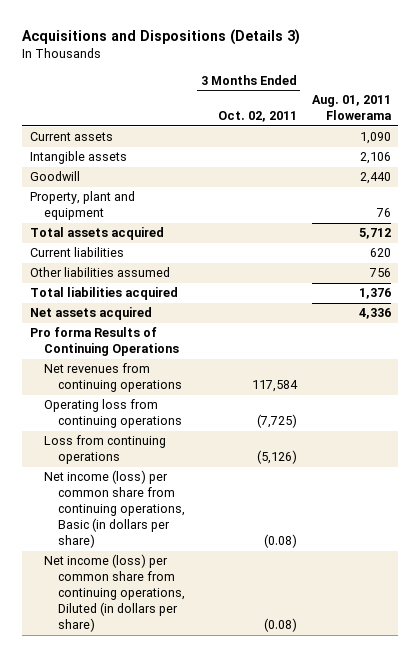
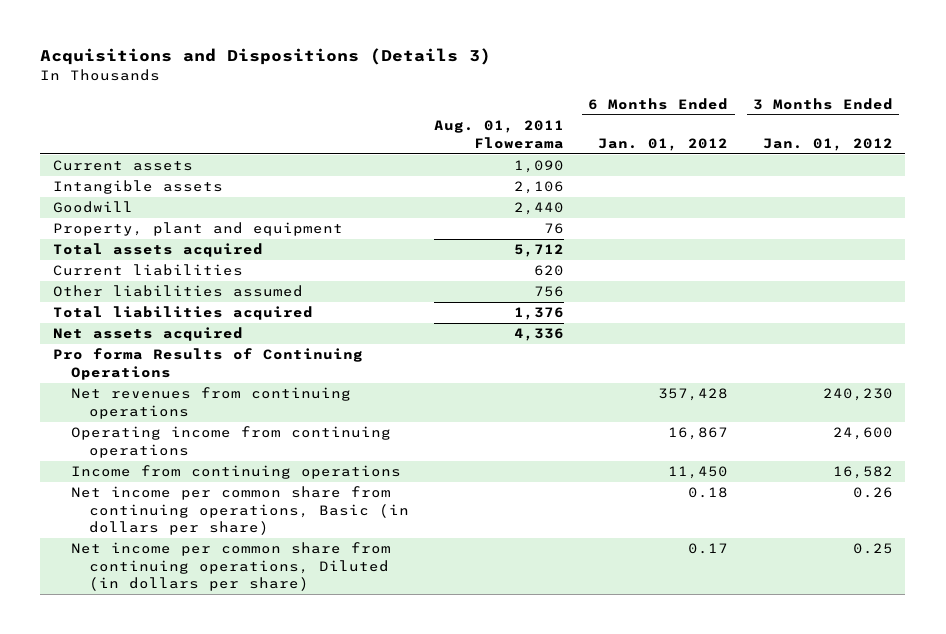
- | 3 Months Ended Oct. 02, 2011 | Aug. 01, 2011 Flowerama
+ | Aug. 01, 2011 Flowerama | 6 Months Ended Jan. 01, 2012 | 3 Months Ended Jan. 01, 2012
- Operating loss from continuing operations | (7,725) |
- Loss from continuing operations | (5,126) |
- Net income (loss) per common share from continuing operations, Basic (in dollars per share) | (0.08) |
- Net income (loss) per common share from continuing operations, Diluted (in dollars per share) | (0.08) |
+ Operating income from continuing operations | | 16,867 | 24,600
+ Income from continuing operations | | 11,450 | 16,582
+ Net income per common share from continuing operations, Basic (in dollars per share) | | 0.18 | 0.26
+ Net income per common share from continuing operations, Diluted (in dollars per share) | | 0.17 | 0.25

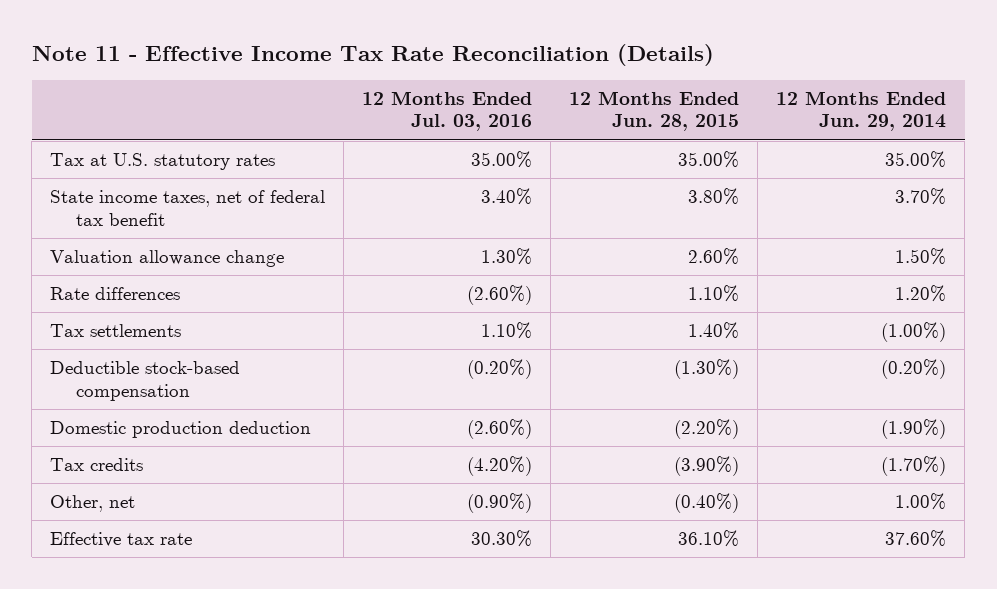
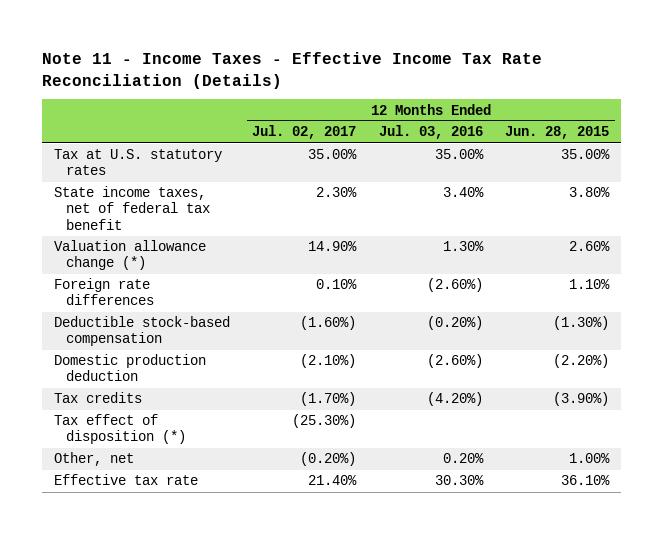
- Note 11 - Effective Income Tax Rate Reconciliation (Details)
+ Note 11 - Income Taxes - Effective Income Tax Rate Reconciliation (Details)
- | 12 Months Ended Jul. 03, 2016 | 12 Months Ended Jun. 28, 2015 | 12 Months Ended Jun. 29, 2014
+ | 12 Months Ended Jul. 02, 2017 | 12 Months Ended Jul. 03, 2016 | 12 Months Ended Jun. 28, 2015
- Valuation allowance change | 1.30% | 2.60% | 1.50%
- Rate differences | (2.60%) | 1.10% | 1.20%
- Tax settlements | 1.10% | 1.40% | (1.00%)
+ Valuation allowance change (*) | 14.90% | 1.30% | 2.60%
+ Foreign rate differences | 0.10% | (2.60%) | 1.10%
- Other, net | (0.90%) | (0.40%) | 1.00%
+ Tax effect of disposition (*) | (25.30%) | |
+ Other, net | (0.20%) | 0.20% | 1.00%

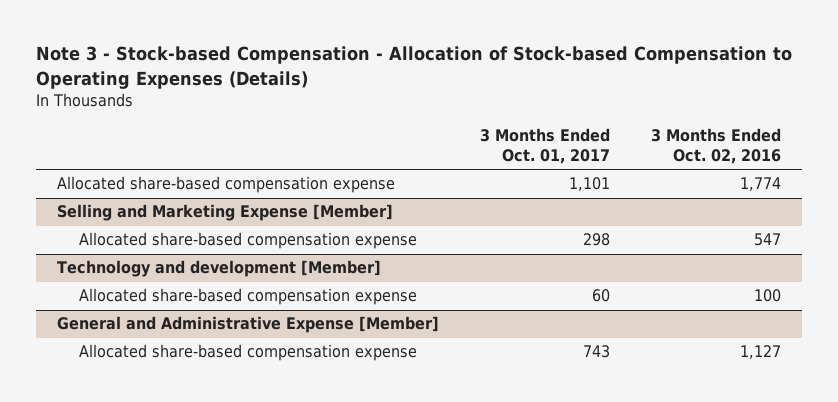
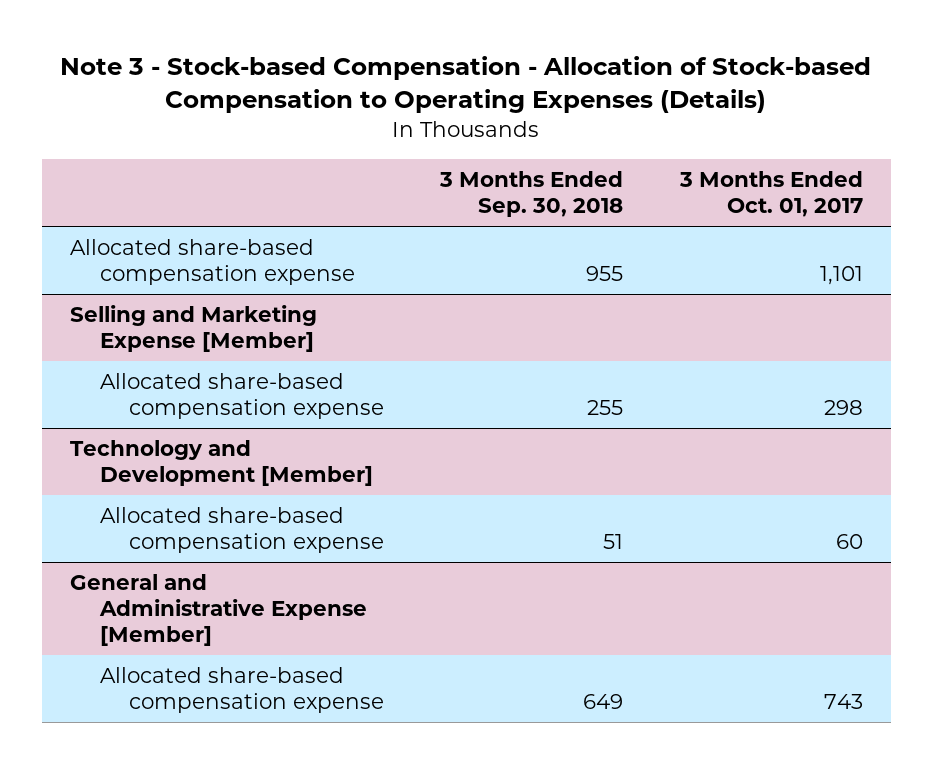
- | 3 Months Ended Oct. 01, 2017 | 3 Months Ended Oct. 02, 2016
+ | 3 Months Ended Sep. 30, 2018 | 3 Months Ended Oct. 01, 2017
- Technology and development [Member]
+ Technology and Development [Member]

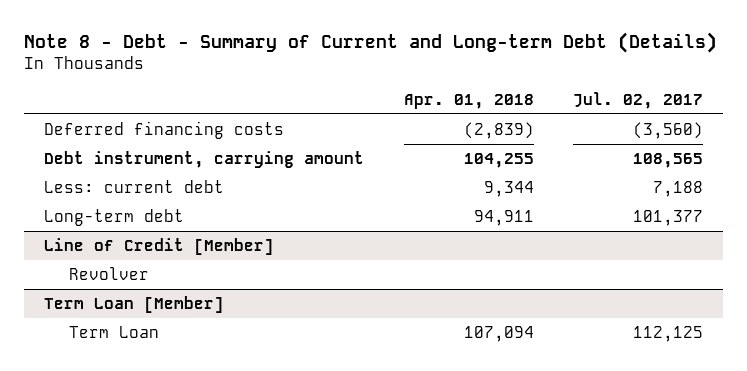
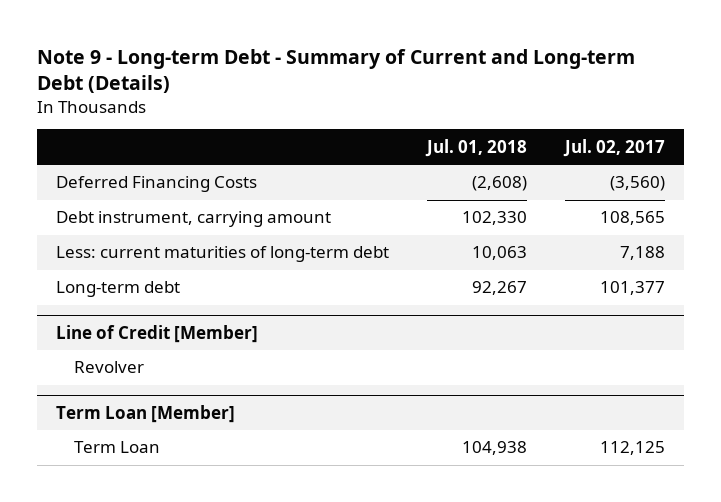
- Note 8 - Debt - Summary of Current and Long-term Debt (Details)
+ Note 9 - Long-term Debt - Summary of Current and Long-term Debt (Details)
- | Apr. 01, 2018 | Jul. 02, 2017
+ | Jul. 01, 2018 | Jul. 02, 2017
- Deferred financing costs | (2,839) | (3,560)
+ Deferred Financing Costs | (2,608) | (3,560)
- Less: current debt | 9,344 | 7,188
+ Less: current maturities of long-term debt | 10,063 | 7,188

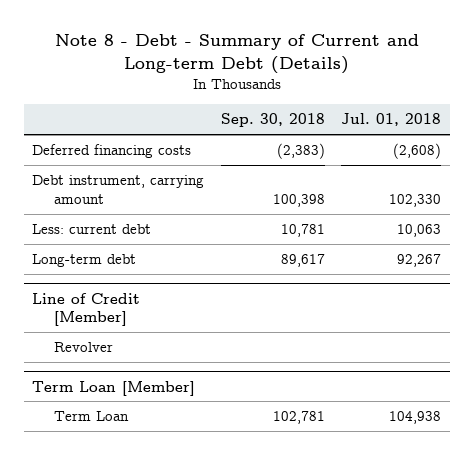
- Note 9 - Long-term Debt - Summary of Current and Long-term Debt (Details)
+ Note 8 - Debt - Summary of Current and Long-term Debt (Details)
- | Jul. 01, 2018 | Jul. 02, 2017
+ | Sep. 30, 2018 | Jul. 01, 2018
- Deferred Financing Costs | (2,608) | (3,560)
+ Deferred financing costs | (2,383) | (2,608)
- Less: current maturities of long-term debt | 10,063 | 7,188
+ Less: current debt | 10,781 | 10,063

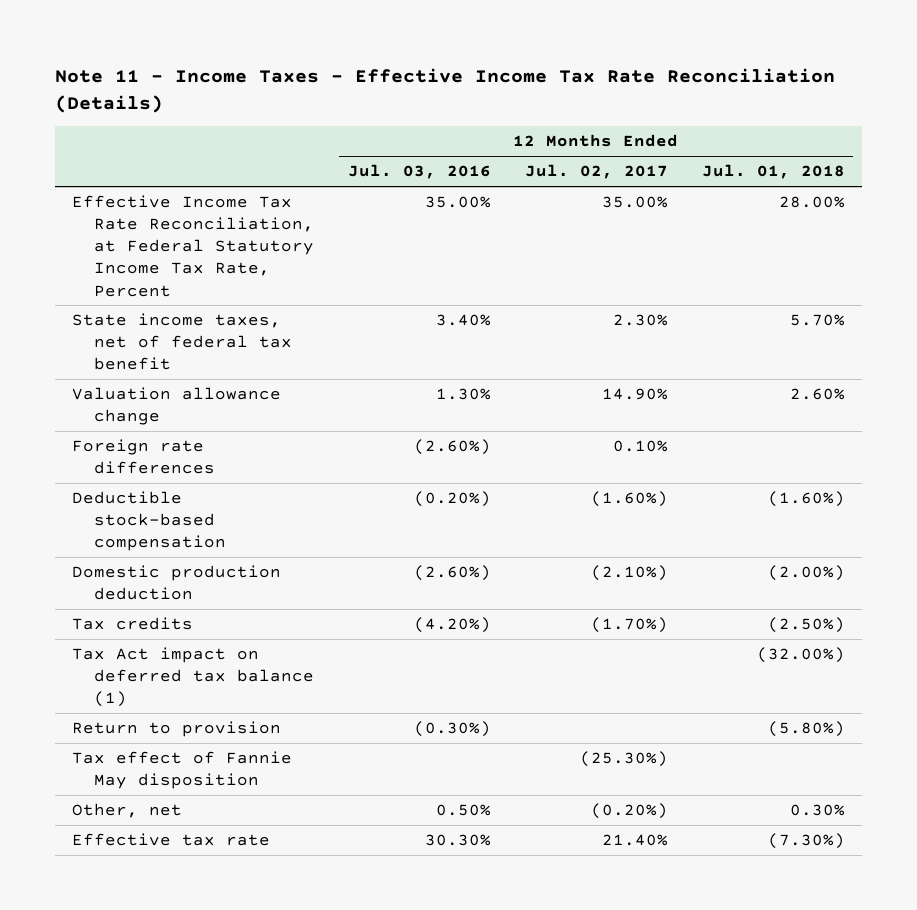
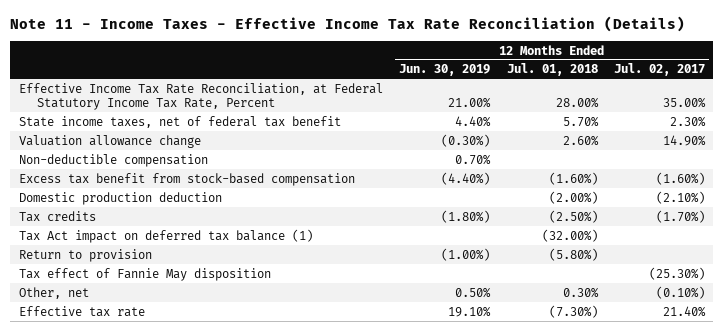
- | 12 Months Ended Jul. 03, 2016 | 12 Months Ended Jul. 02, 2017 | 12 Months Ended Jul. 01, 2018
+ | 12 Months Ended Jun. 30, 2019 | 12 Months Ended Jul. 01, 2018 | 12 Months Ended Jul. 02, 2017
- Foreign rate differences | (2.60%) | 0.10% |
- Deductible stock-based compensation | (0.20%) | (1.60%) | (1.60%)
+ Non-deductible compensation | 0.70% | |
+ Excess tax benefit from stock-based compensation | (4.40%) | (1.60%) | (1.60%)
- Other, net | 0.50% | (0.20%) | 0.30%
+ Other, net | 0.50% | 0.30% | (0.10%)

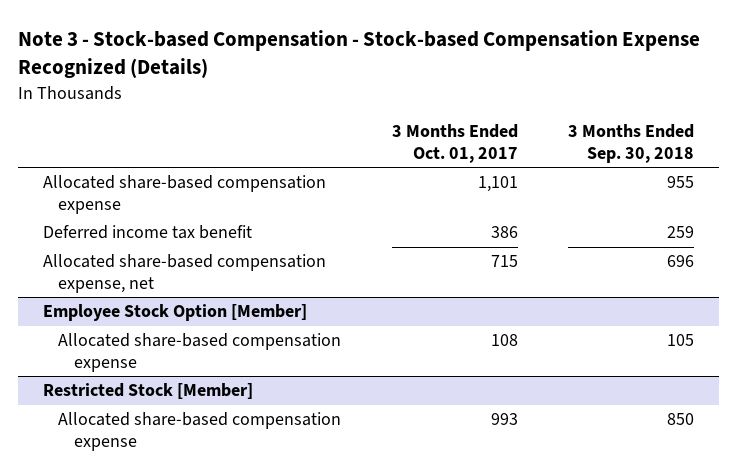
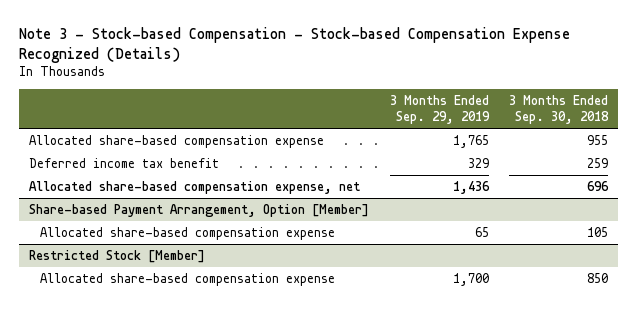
- | 3 Months Ended Oct. 01, 2017 | 3 Months Ended Sep. 30, 2018
+ | 3 Months Ended Sep. 29, 2019 | 3 Months Ended Sep. 30, 2018
- Employee Stock Option [Member]
+ Share-based Payment Arrangement, Option [Member]

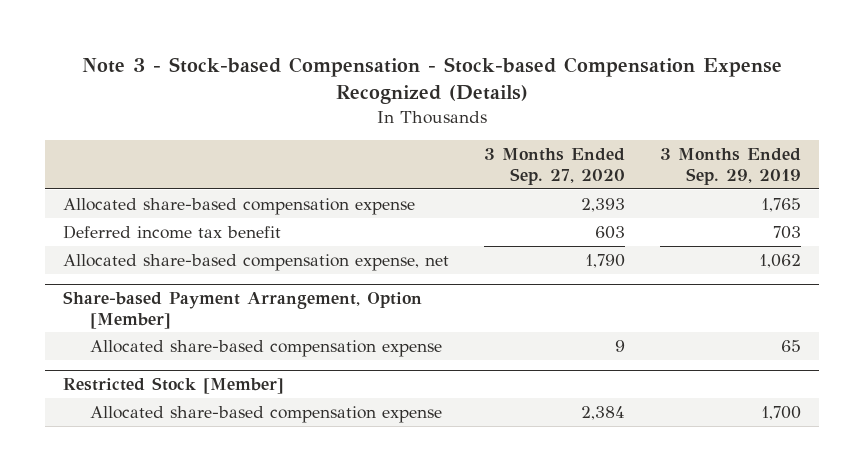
- | 3 Months Ended Sep. 29, 2019 | 3 Months Ended Sep. 30, 2018
+ | 3 Months Ended Sep. 27, 2020 | 3 Months Ended Sep. 29, 2019
- Deferred income tax benefit | 329 | 259
- Allocated share-based compensation expense, net | 1,436 | 696
+ Deferred income tax benefit | 603 | 703
+ Allocated share-based compensation expense, net | 1,790 | 1,062

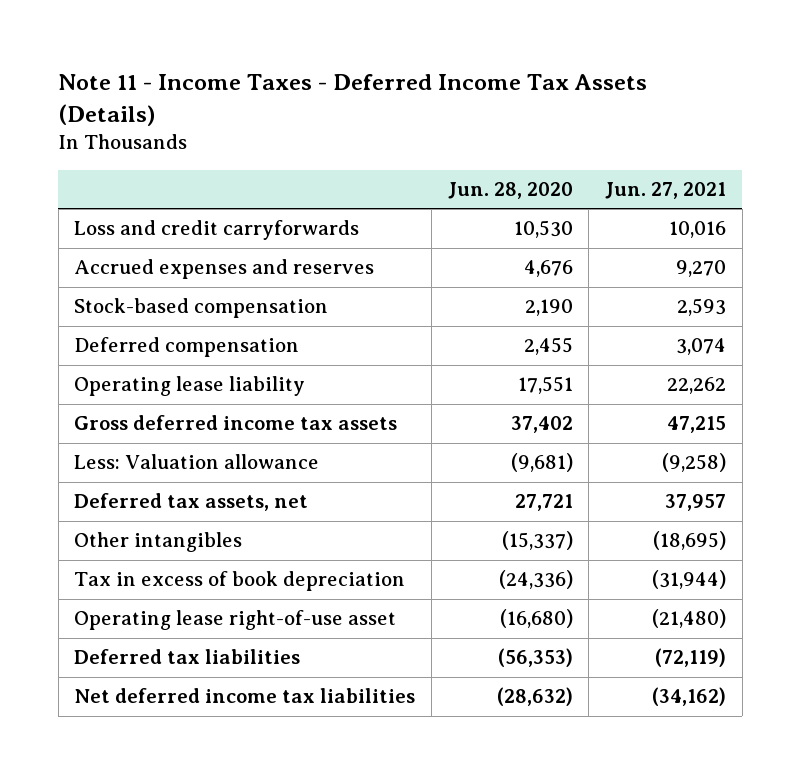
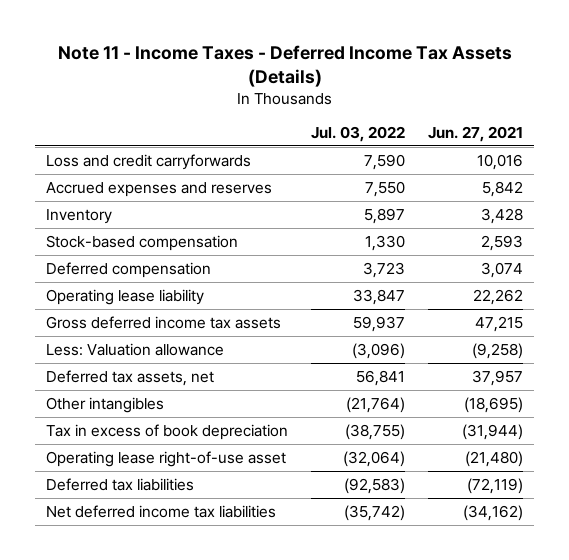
- | Jun. 28, 2020 | Jun. 27, 2021
+ | Jul. 03, 2022 | Jun. 27, 2021
- Accrued expenses and reserves | 4,676 | 9,270
+ Accrued expenses and reserves | 7,550 | 5,842
+ Inventory | 5,897 | 3,428

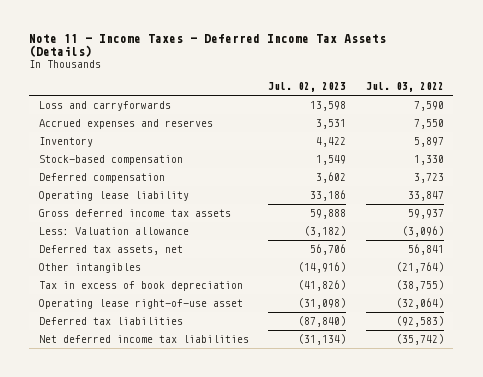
- | Jul. 03, 2022 | Jun. 27, 2021
+ | Jul. 02, 2023 | Jul. 03, 2022
- Loss and credit carryforwards | 7,590 | 10,016
+ Loss and carryforwards | 13,598 | 7,590

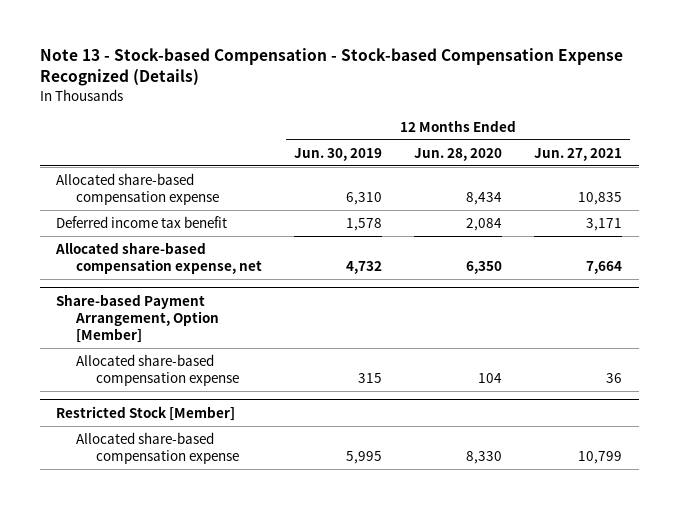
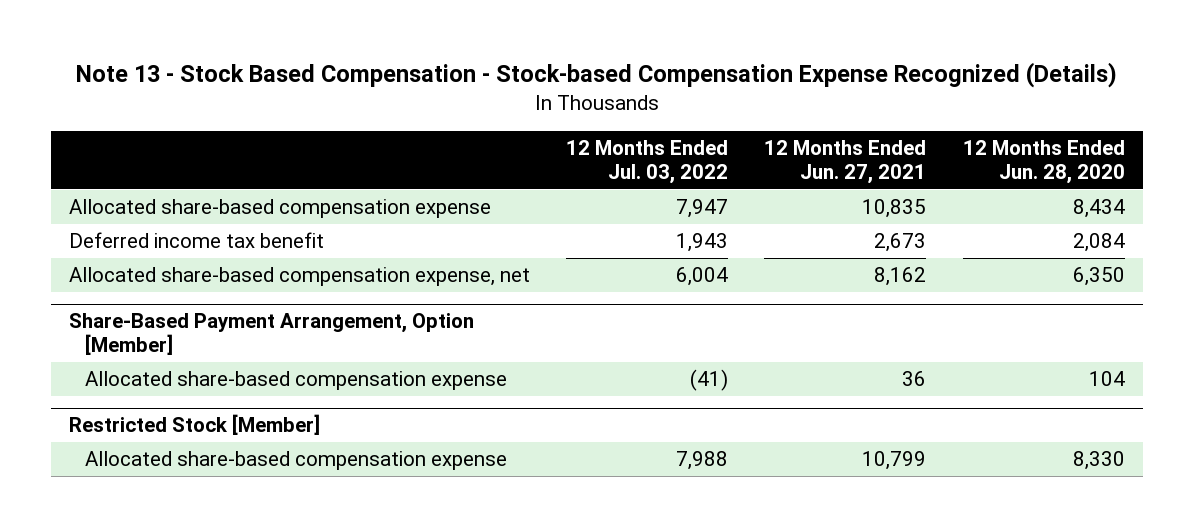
- Note 13 - Stock-based Compensation - Stock-based Compensation Expense Recognized (Details)
+ Note 13 - Stock Based Compensation - Stock-based Compensation Expense Recognized (Details)
- | 12 Months Ended Jun. 30, 2019 | 12 Months Ended Jun. 28, 2020 | 12 Months Ended Jun. 27, 2021
+ | 12 Months Ended Jul. 03, 2022 | 12 Months Ended Jun. 27, 2021 | 12 Months Ended Jun. 28, 2020
- Deferred income tax benefit | 1,578 | 2,084 | 3,171
- Allocated share-based compensation expense, net | 4,732 | 6,350 | 7,664
- Share-based Payment Arrangement, Option [Member]
+ Deferred income tax benefit | 1,943 | 2,673 | 2,084
+ Allocated share-based compensation expense, net | 6,004 | 8,162 | 6,350
+ Share-Based Payment Arrangement, Option [Member]

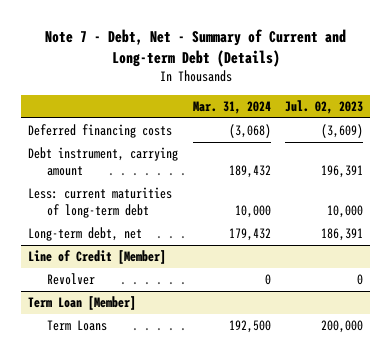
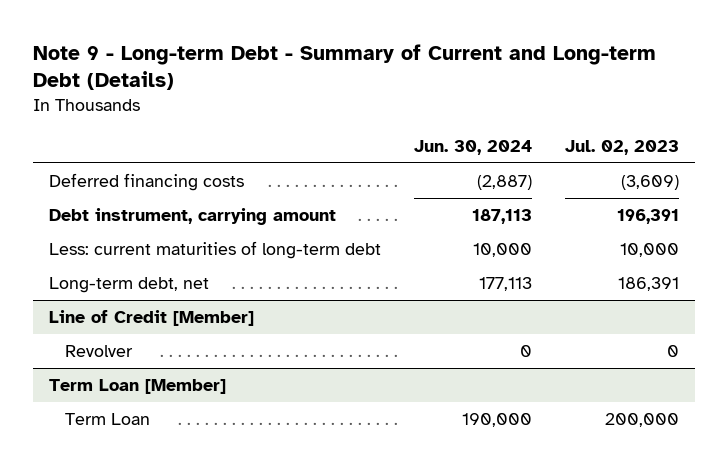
- Note 7 - Debt, Net - Summary of Current and Long-term Debt (Details)
+ Note 9 - Long-term Debt - Summary of Current and Long-term Debt (Details)
- | Mar. 31, 2024 | Jul. 02, 2023
+ | Jun. 30, 2024 | Jul. 02, 2023
@ Term Loan [Member]
- Term Loans | 192,500 | 200,000
+ Term Loan | 190,000 | 200,000

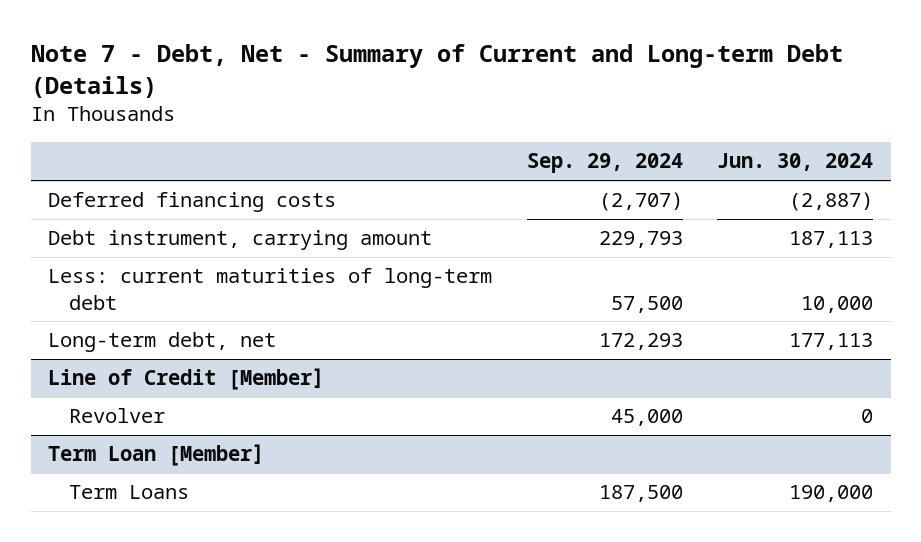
- Note 9 - Long-term Debt - Summary of Current and Long-term Debt (Details)
+ Note 7 - Debt, Net - Summary of Current and Long-term Debt (Details)
- | Jun. 30, 2024 | Jul. 02, 2023
+ | Sep. 29, 2024 | Jun. 30, 2024
@ Term Loan [Member]
- Term Loan | 190,000 | 200,000
+ Term Loans | 187,500 | 190,000

